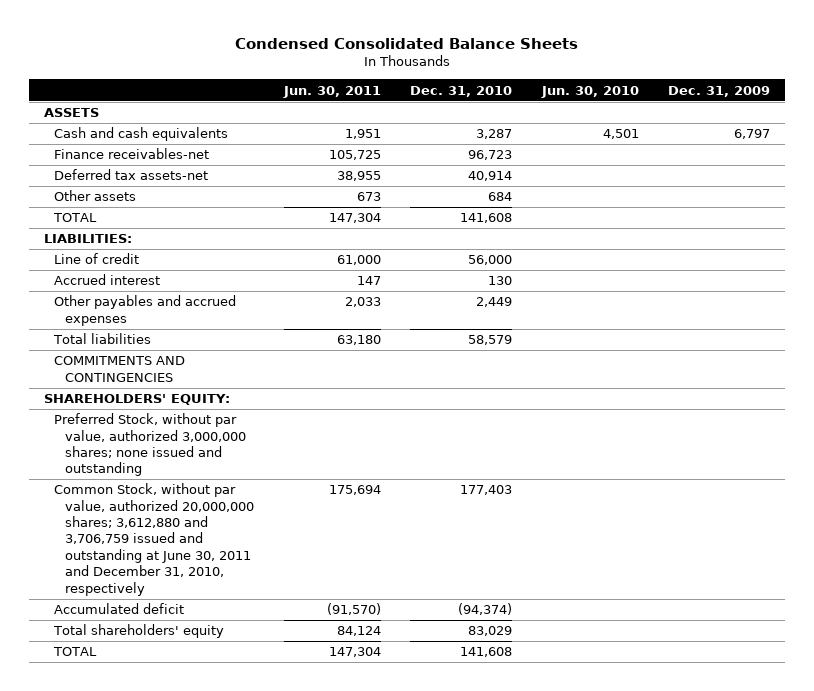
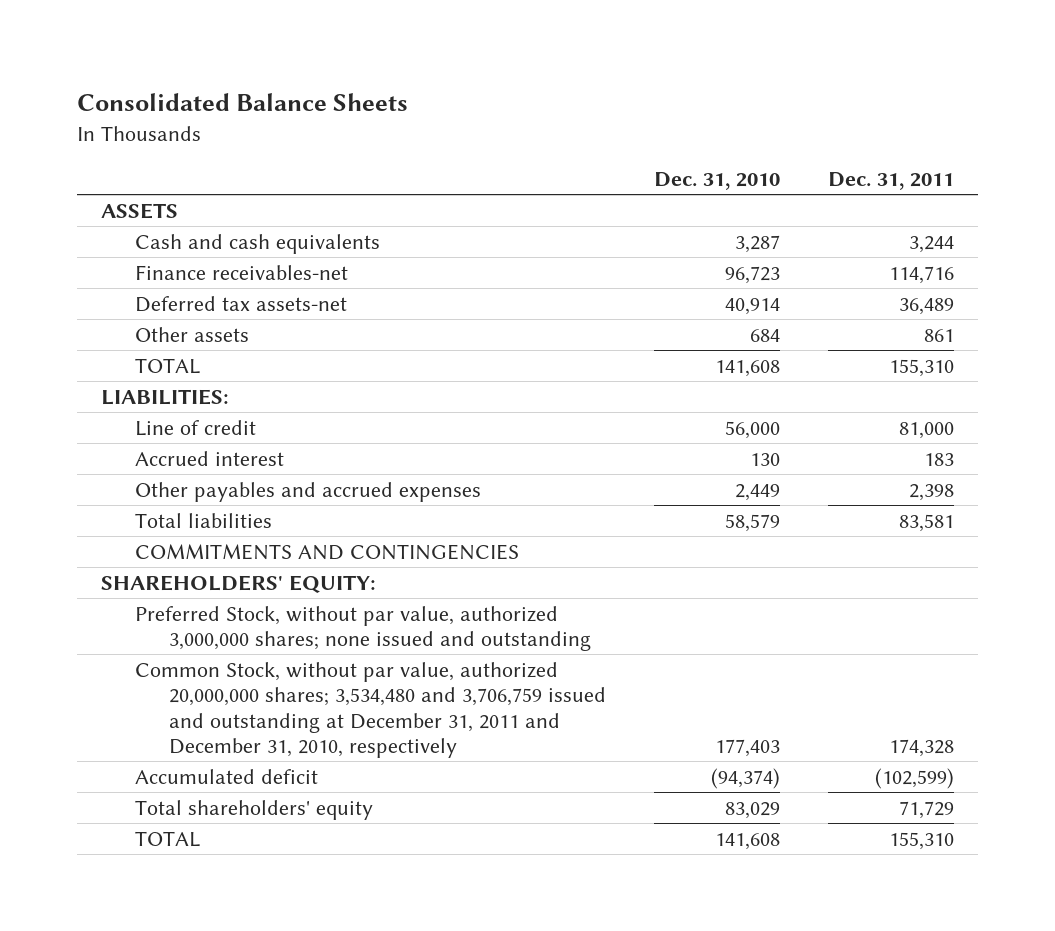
- Condensed Consolidated Balance Sheets
+ Consolidated Balance Sheets
- | Jun. 30, 2011 | Dec. 31, 2010 | Jun. 30, 2010 | Dec. 31, 2009
+ | Dec. 31, 2010 | Dec. 31, 2011
- Common Stock, without par value, authorized 20,000,000 shares; 3,612,880 and 3,706,759 issued and outstanding at June 30, 2011 and December 31, 2010, respectively | 175,694 | 177,403 | |
+ Common Stock, without par value, authorized 20,000,000 shares; 3,534,480 and 3,706,759 issued and outstanding at December 31, 2011 and December 31, 2010, respectively | 177,403 | 174,328

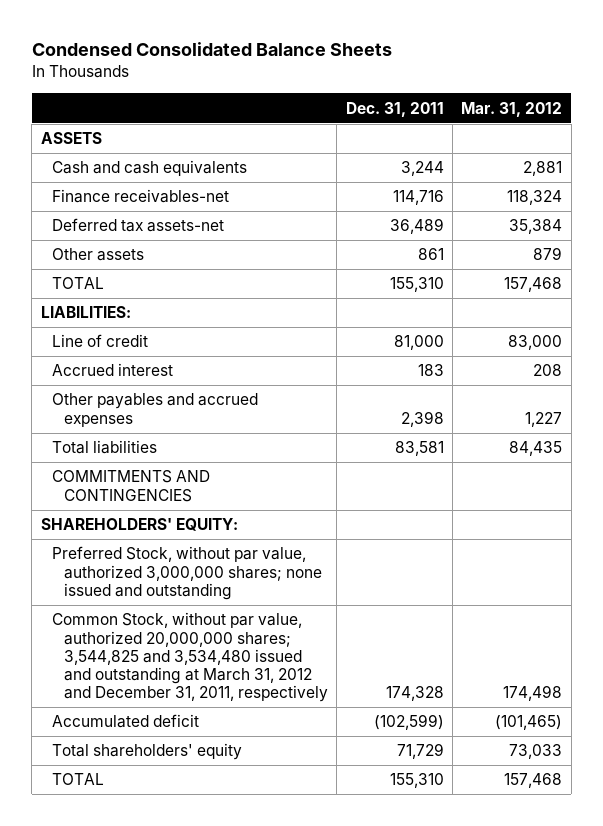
- Consolidated Balance Sheets
+ Condensed Consolidated Balance Sheets
- | Dec. 31, 2010 | Dec. 31, 2011
+ | Dec. 31, 2011 | Mar. 31, 2012
- Common Stock, without par value, authorized 20,000,000 shares; 3,534,480 and 3,706,759 issued and outstanding at December 31, 2011 and December 31, 2010, respectively | 177,403 | 174,328
+ Common Stock, without par value, authorized 20,000,000 shares; 3,544,825 and 3,534,480 issued and outstanding at March 31, 2012 and December 31, 2011, respectively | 174,328 | 174,498

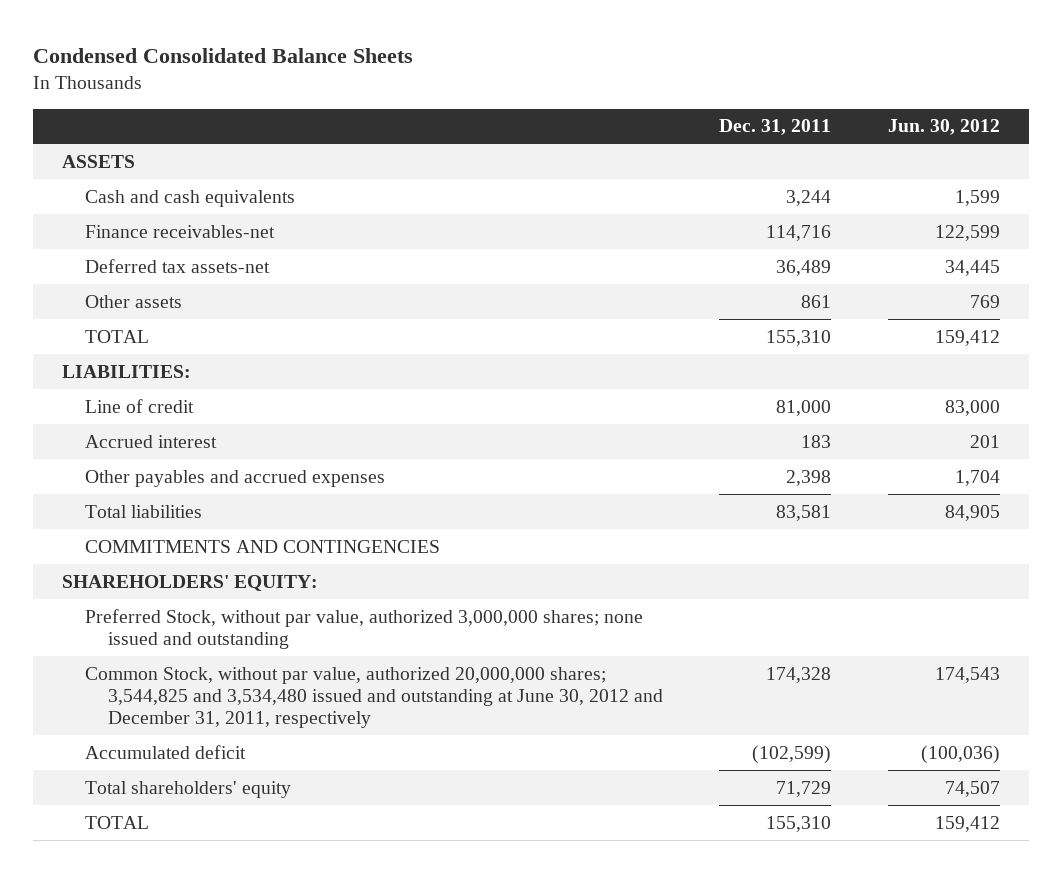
- | Dec. 31, 2011 | Mar. 31, 2012
+ | Dec. 31, 2011 | Jun. 30, 2012
- Common Stock, without par value, authorized 20,000,000 shares; 3,544,825 and 3,534,480 issued and outstanding at March 31, 2012 and December 31, 2011, respectively | 174,328 | 174,498
+ Common Stock, without par value, authorized 20,000,000 shares; 3,544,825 and 3,534,480 issued and outstanding at June 30, 2012 and December 31, 2011, respectively | 174,328 | 174,543

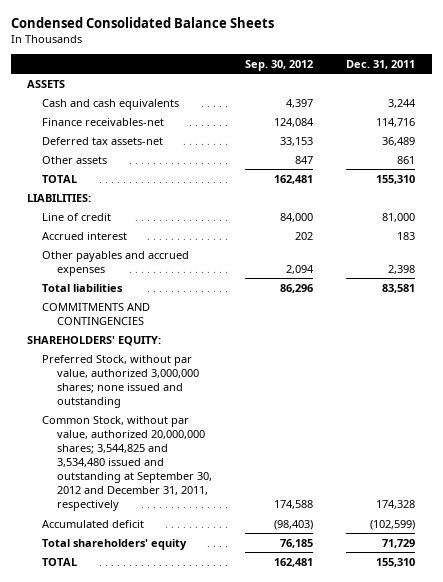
- | Dec. 31, 2011 | Jun. 30, 2012
+ | Sep. 30, 2012 | Dec. 31, 2011
- Common Stock, without par value, authorized 20,000,000 shares; 3,544,825 and 3,534,480 issued and outstanding at June 30, 2012 and December 31, 2011, respectively | 174,328 | 174,543
+ Common Stock, without par value, authorized 20,000,000 shares; 3,544,825 and 3,534,480 issued and outstanding at September 30, 2012 and December 31, 2011, respectively | 174,588 | 174,328

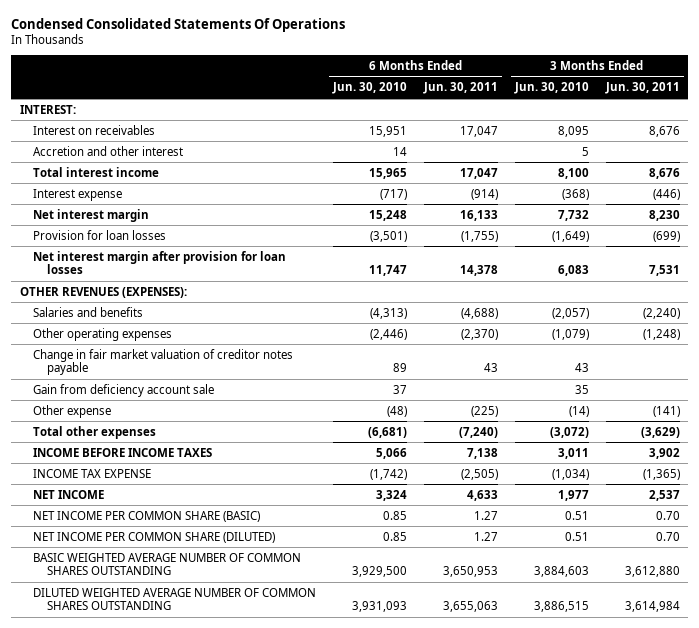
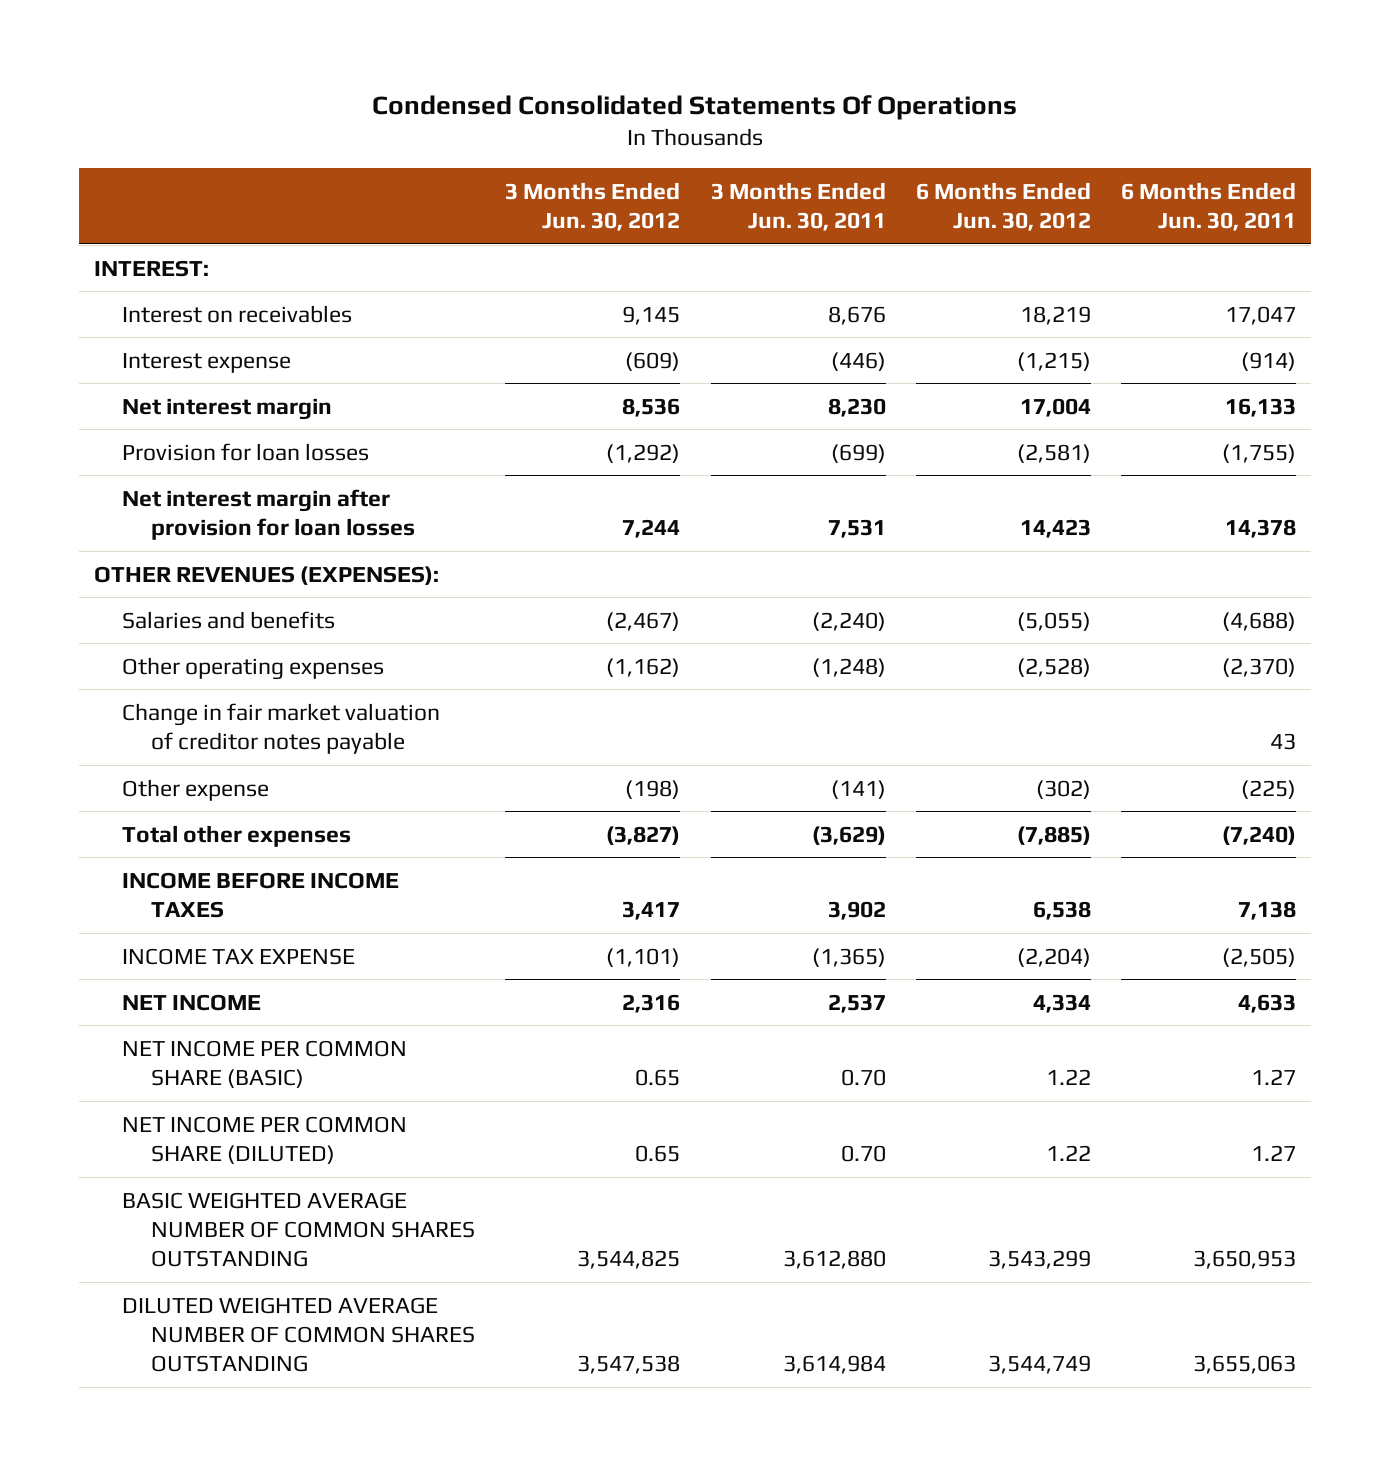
- | 6 Months Ended Jun. 30, 2010 | 6 Months Ended Jun. 30, 2011 | 3 Months Ended Jun. 30, 2010 | 3 Months Ended Jun. 30, 2011
+ | 3 Months Ended Jun. 30, 2012 | 3 Months Ended Jun. 30, 2011 | 6 Months Ended Jun. 30, 2012 | 6 Months Ended Jun. 30, 2011
- Accretion and other interest | 14 | | 5 |
- Total interest income | 15,965 | 17,047 | 8,100 | 8,676
- Gain from deficiency account sale | 37 | | 35 |

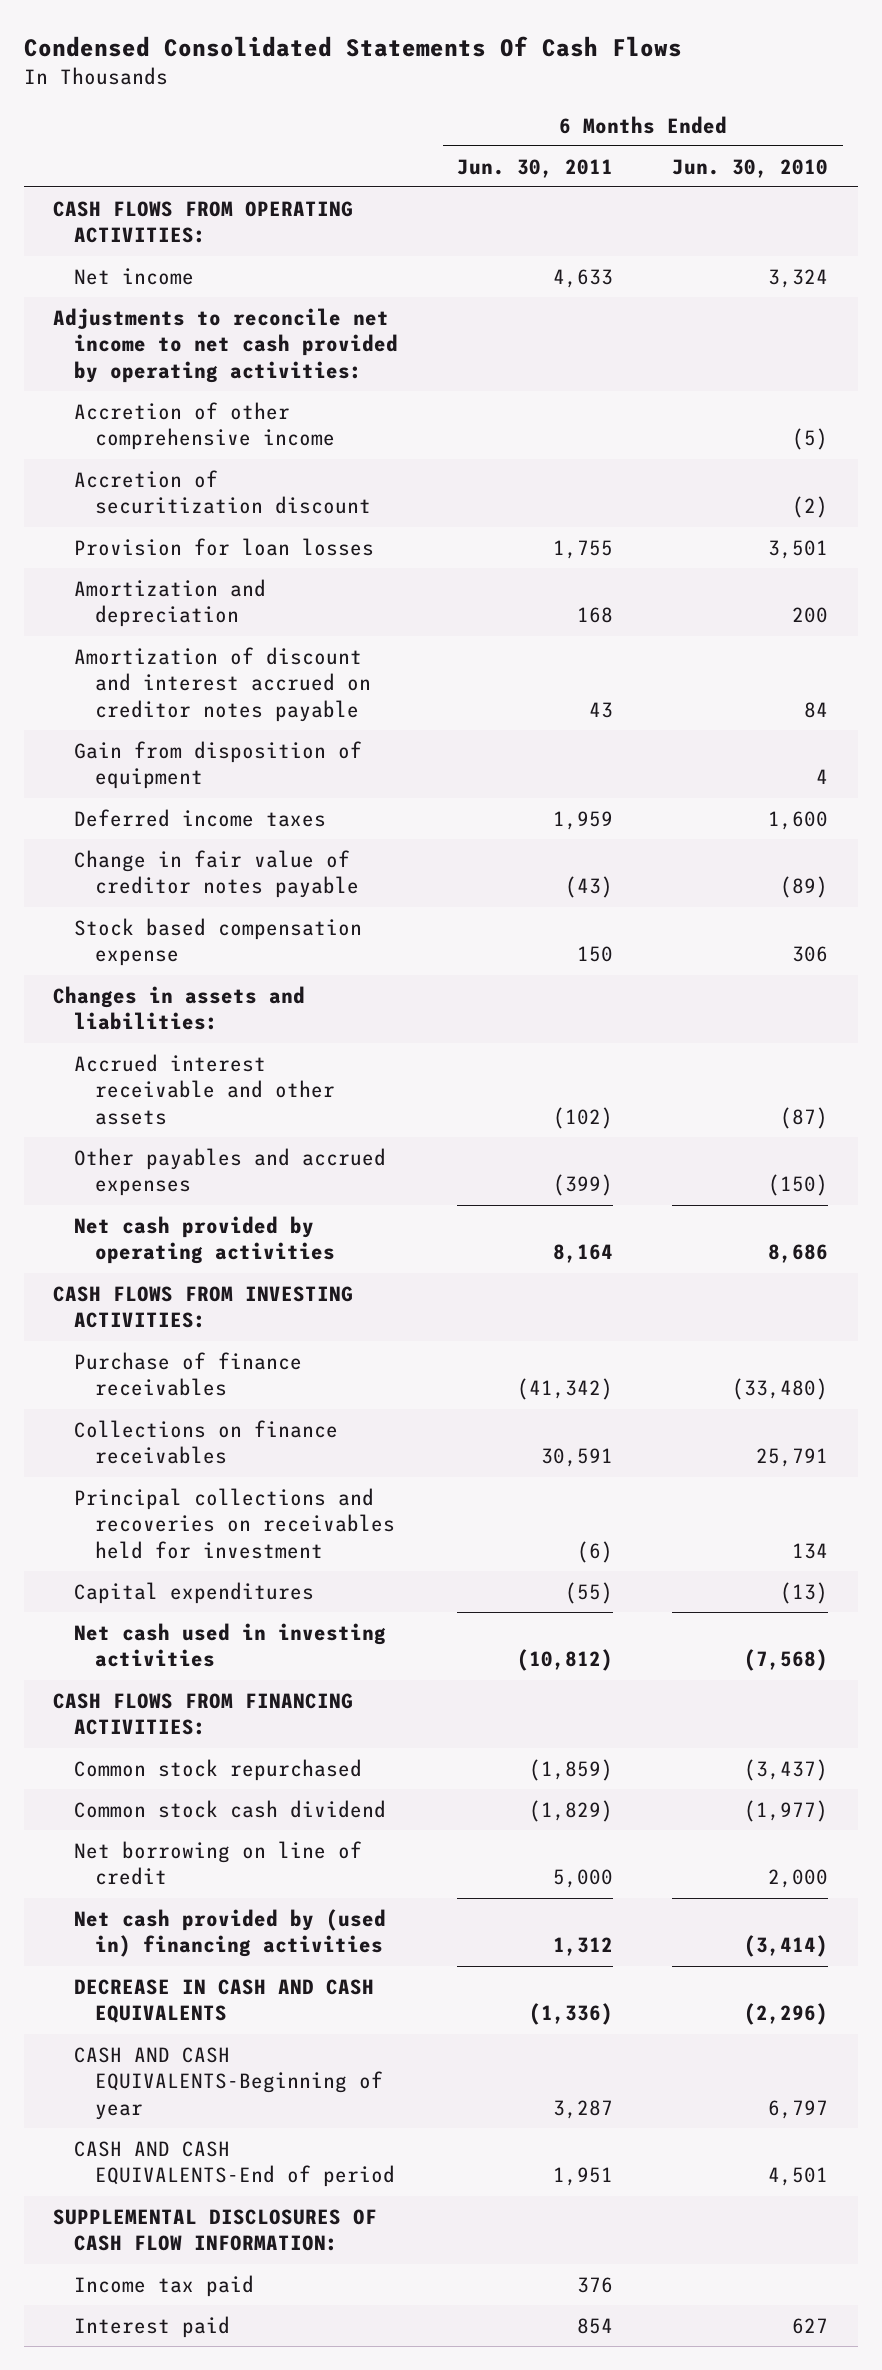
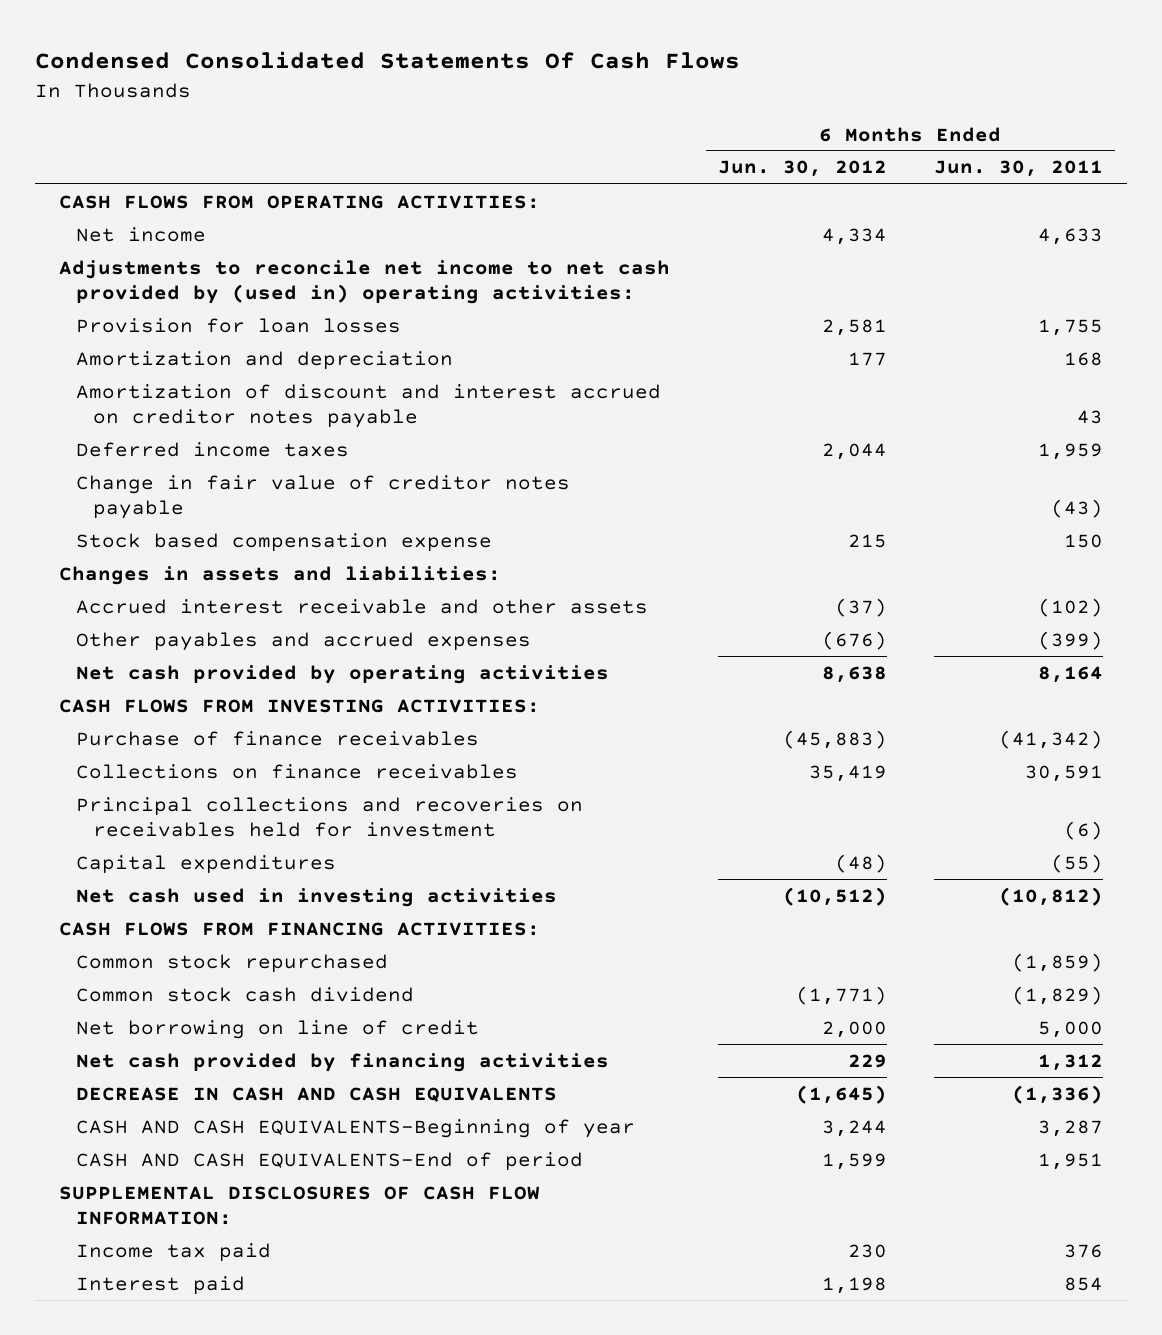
- | 6 Months Ended Jun. 30, 2011 | 6 Months Ended Jun. 30, 2010
+ | 6 Months Ended Jun. 30, 2012 | 6 Months Ended Jun. 30, 2011
- Adjustments to reconcile net income to net cash provided by operating activities:
- Accretion of other comprehensive income | | (5)
- Accretion of securitization discount | | (2)
+ Adjustments to reconcile net income to net cash provided by (used in) operating activities:
- Gain from disposition of equipment | | 4
- Net cash provided by (used in) financing activities | 1,312 | (3,414)
+ Net cash provided by financing activities | 229 | 1,312

